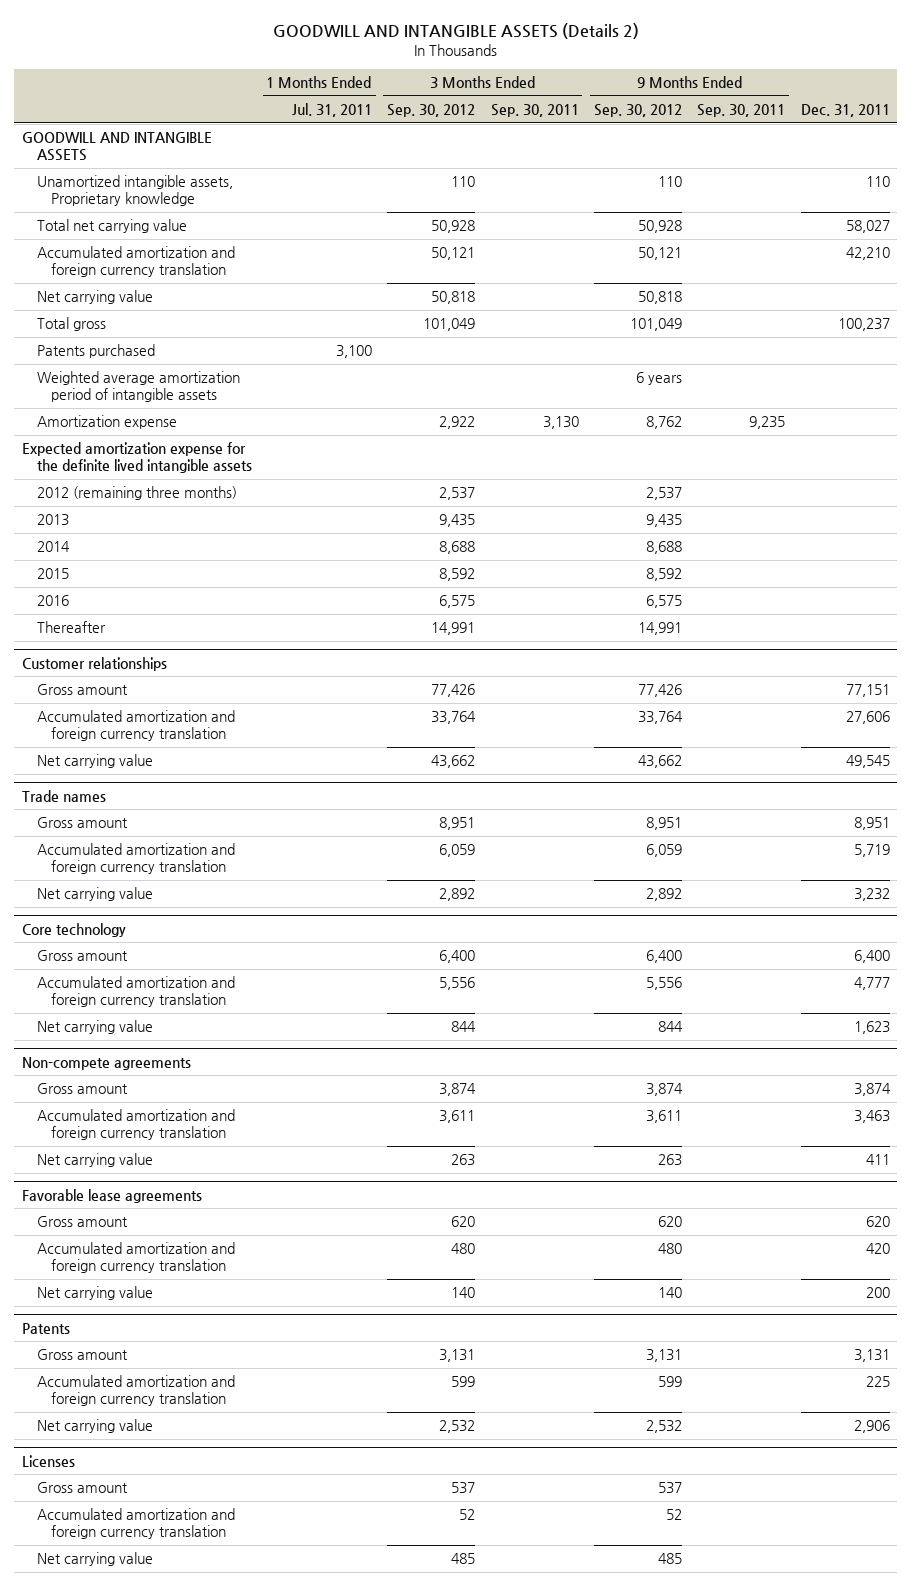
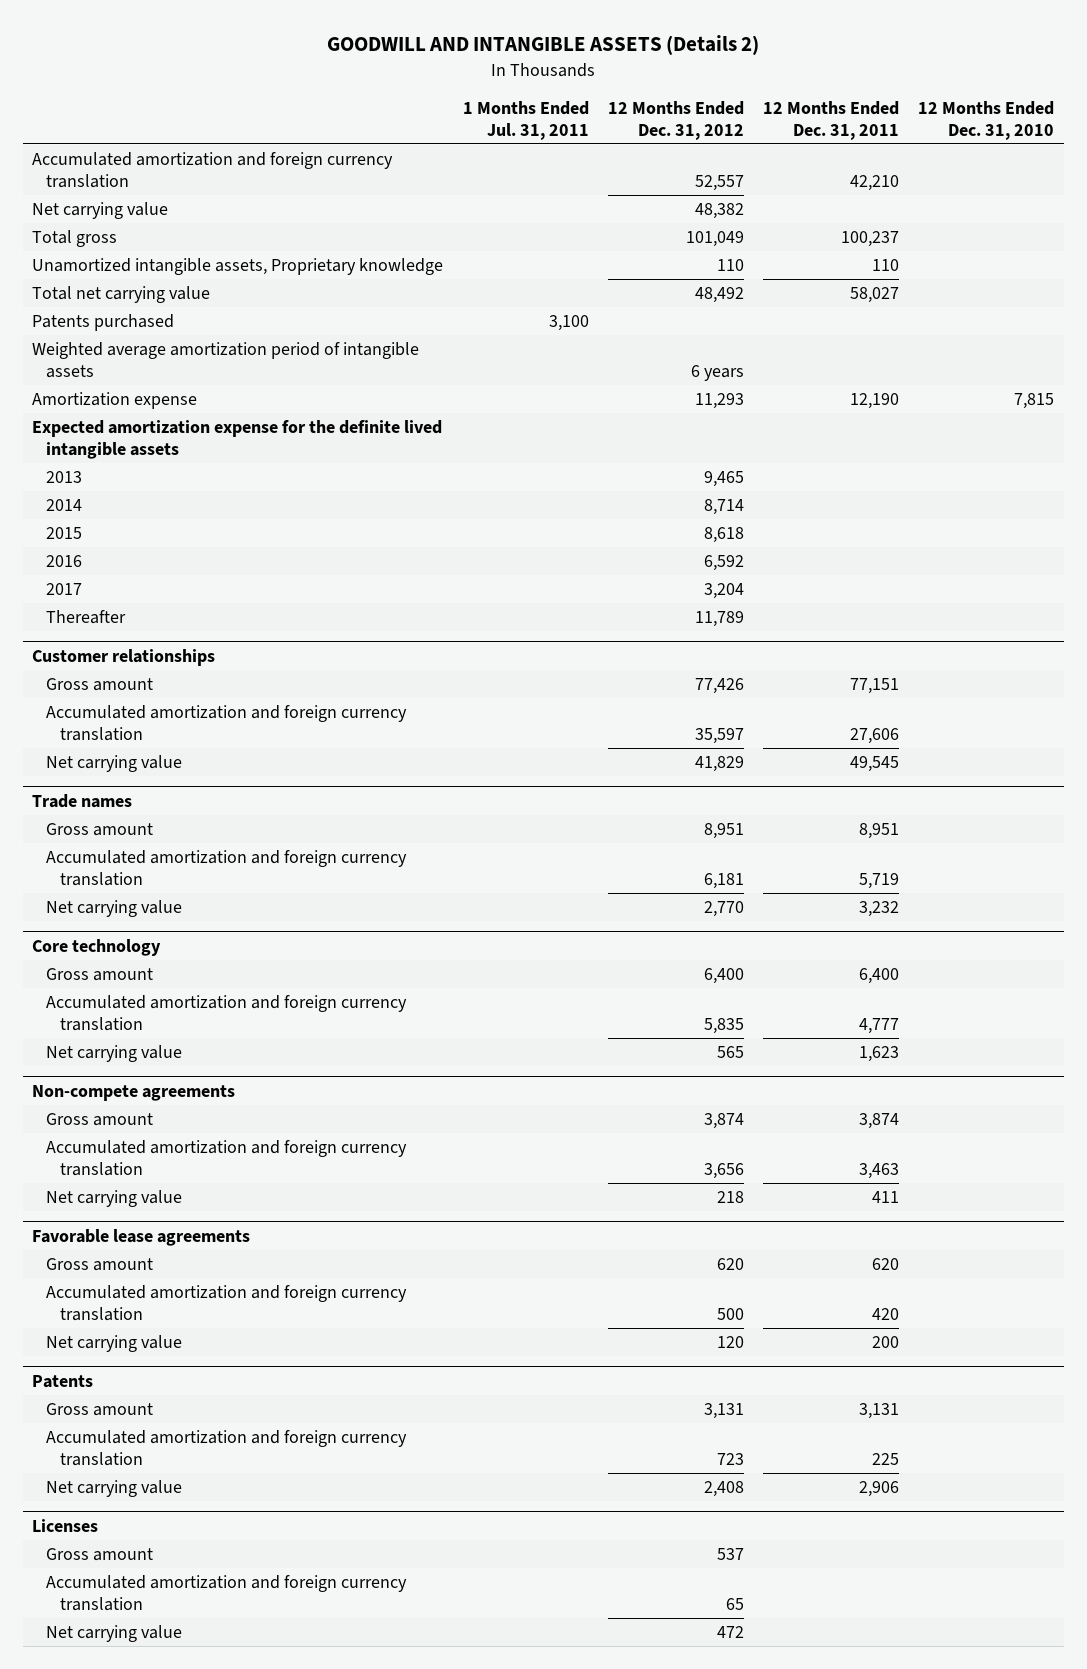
- | 1 Months Ended Jul. 31, 2011 | 3 Months Ended Sep. 30, 2012 | 3 Months Ended Sep. 30, 2011 | 9 Months Ended Sep. 30, 2012 | 9 Months Ended Sep. 30, 2011 | Dec. 31, 2011
+ | 1 Months Ended Jul. 31, 2011 | 12 Months Ended Dec. 31, 2012 | 12 Months Ended Dec. 31, 2011 | 12 Months Ended Dec. 31, 2010
- GOODWILL AND INTANGIBLE ASSETS
moved down: Unamortized intangible assets, Proprietary knowledge | | 110 | 110 |
moved down: Total net carrying value | | 48,492 | 58,027 |
- 2012 (remaining three months) | | 2,537 | | 2,537 | |
+ 2017 | | 3,204 | |

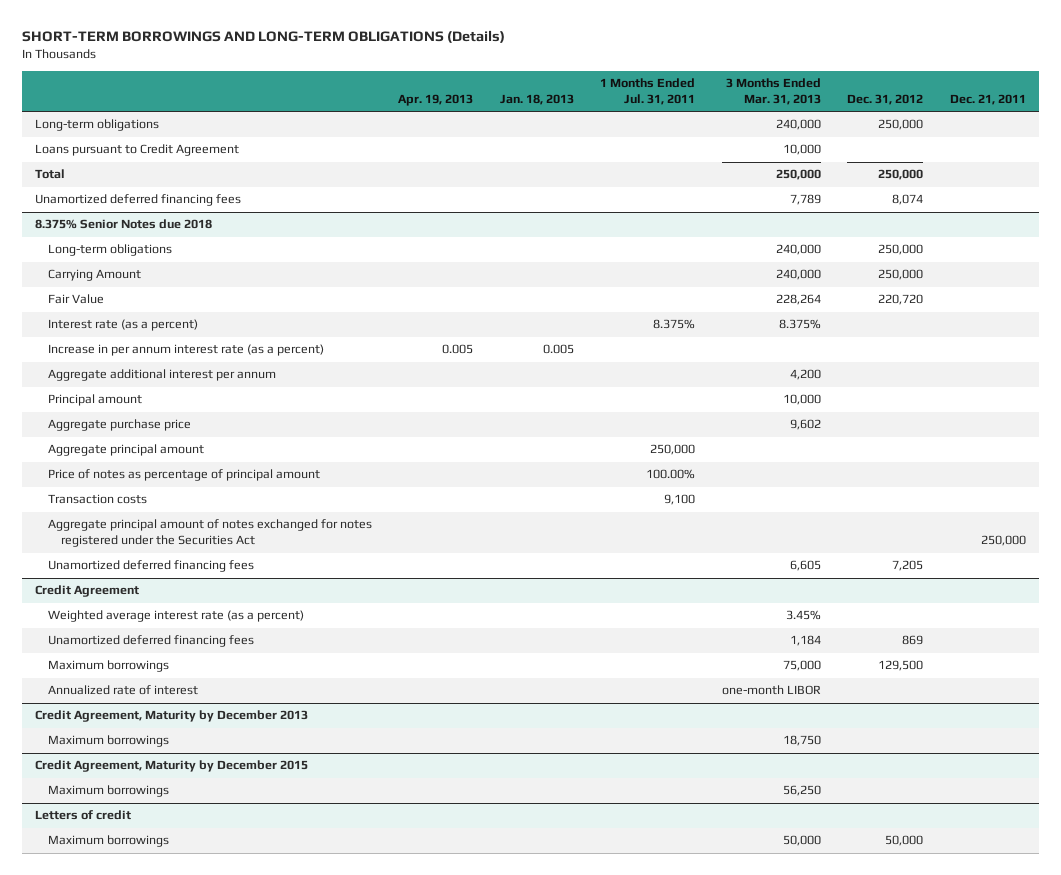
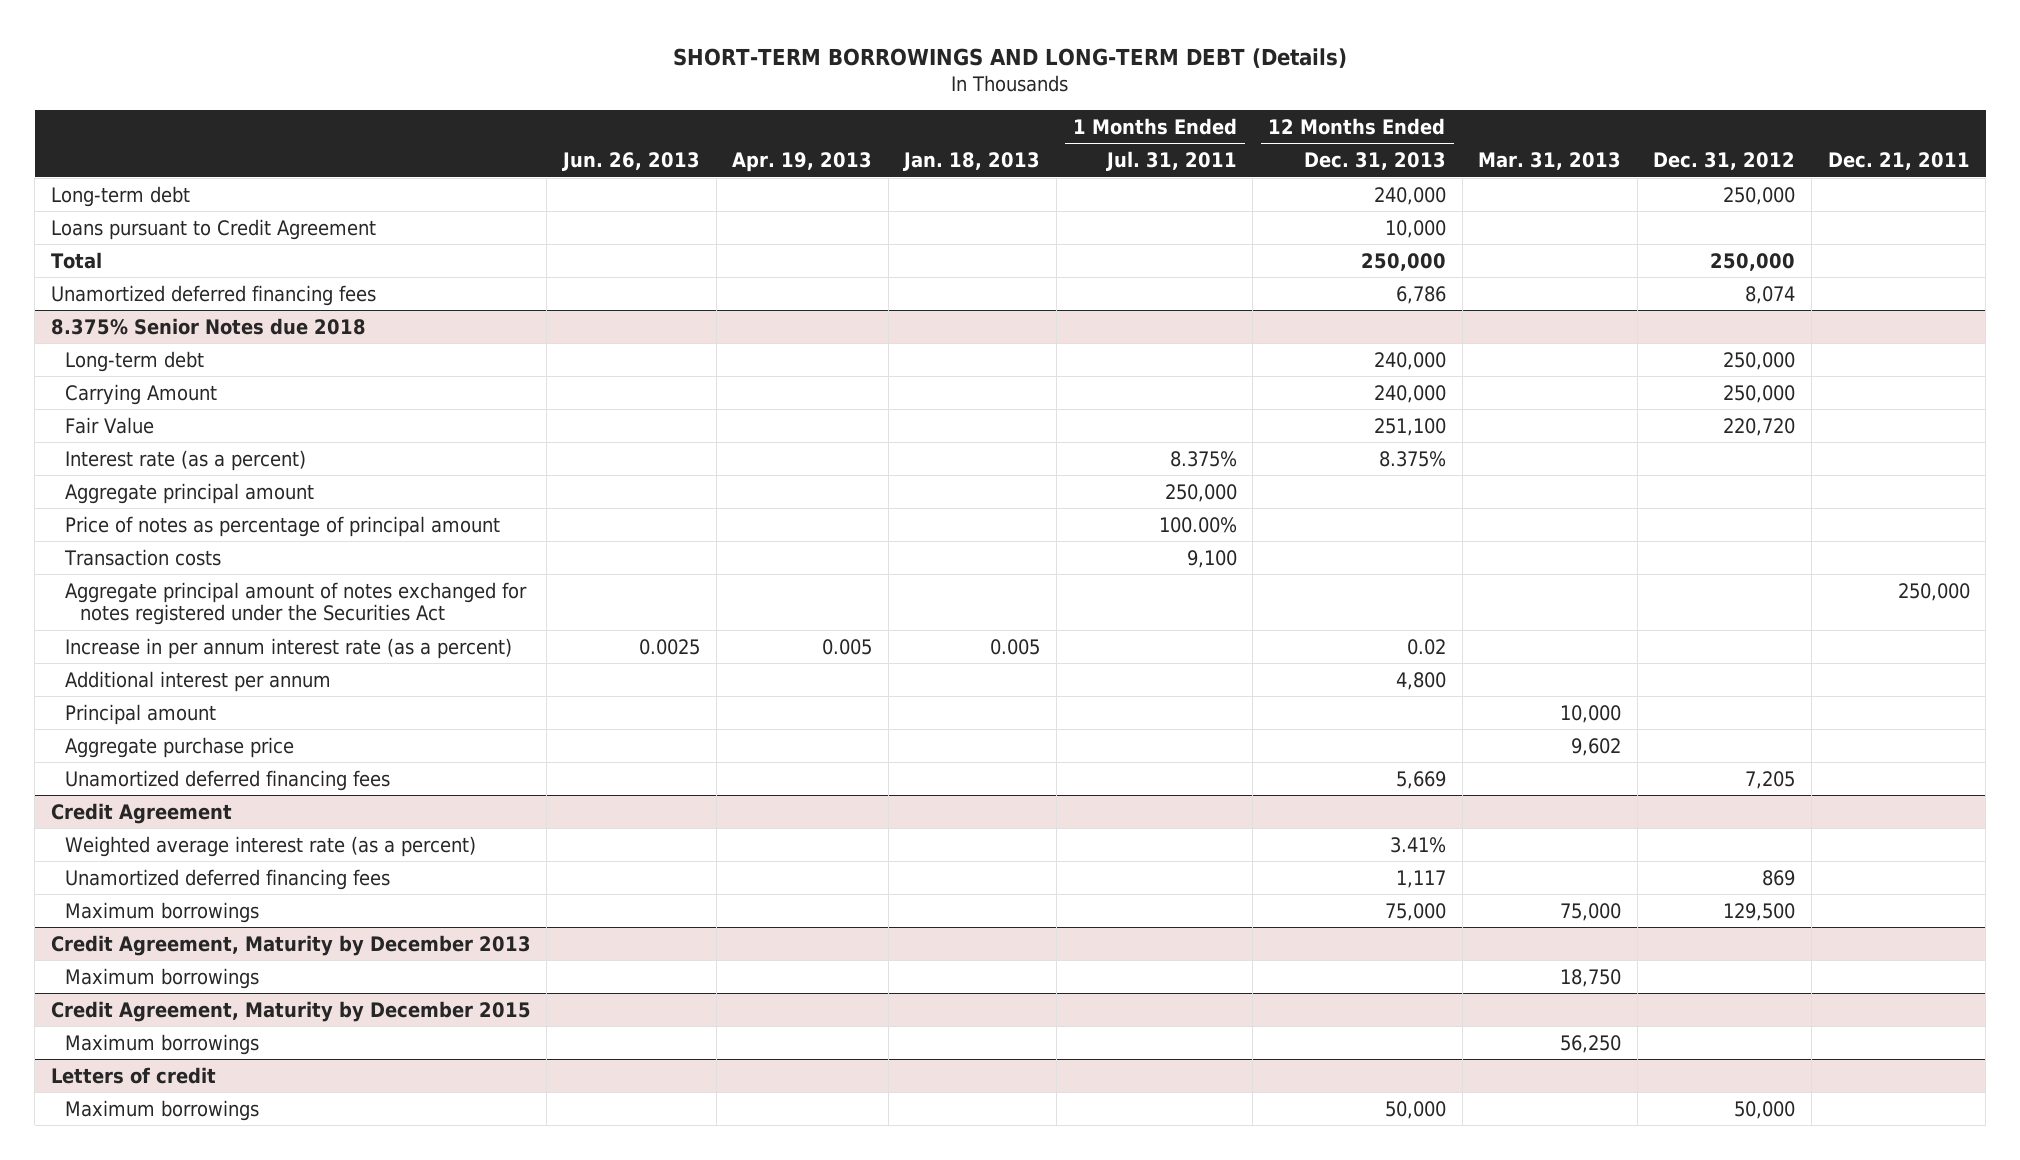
- SHORT-TERM BORROWINGS AND LONG-TERM OBLIGATIONS (Details)
+ SHORT-TERM BORROWINGS AND LONG-TERM DEBT (Details)
- | Apr. 19, 2013 | Jan. 18, 2013 | 1 Months Ended Jul. 31, 2011 | 3 Months Ended Mar. 31, 2013 | Dec. 31, 2012 | Dec. 21, 2011
+ | Jun. 26, 2013 | Apr. 19, 2013 | Jan. 18, 2013 | 1 Months Ended Jul. 31, 2011 | 12 Months Ended Dec. 31, 2013 | Mar. 31, 2013 | Dec. 31, 2012 | Dec. 21, 2011
- Long-term obligations | | | | 240,000 | 250,000 |
+ Long-term debt | | | | | 240,000 | | 250,000 |
@ 8.375% Senior Notes due 2018
- Long-term obligations | | | | 240,000 | 250,000 |
+ Long-term debt | | | | | 240,000 | | 250,000 |
- Aggregate additional interest per annum | | | | 4,200 | |
moved down: Increase in per annum interest rate (as a percent) | 0.0025 | 0.005 | 0.005 | | 0.02 | | |
+ Additional interest per annum | | | | | 4,800 | | |
moved down: Principal amount | | | | | | 10,000 | |
moved down: Aggregate purchase price | | | | | | 9,602 | |
@ Credit Agreement
- Annualized rate of interest | | | | one-month LIBOR | |

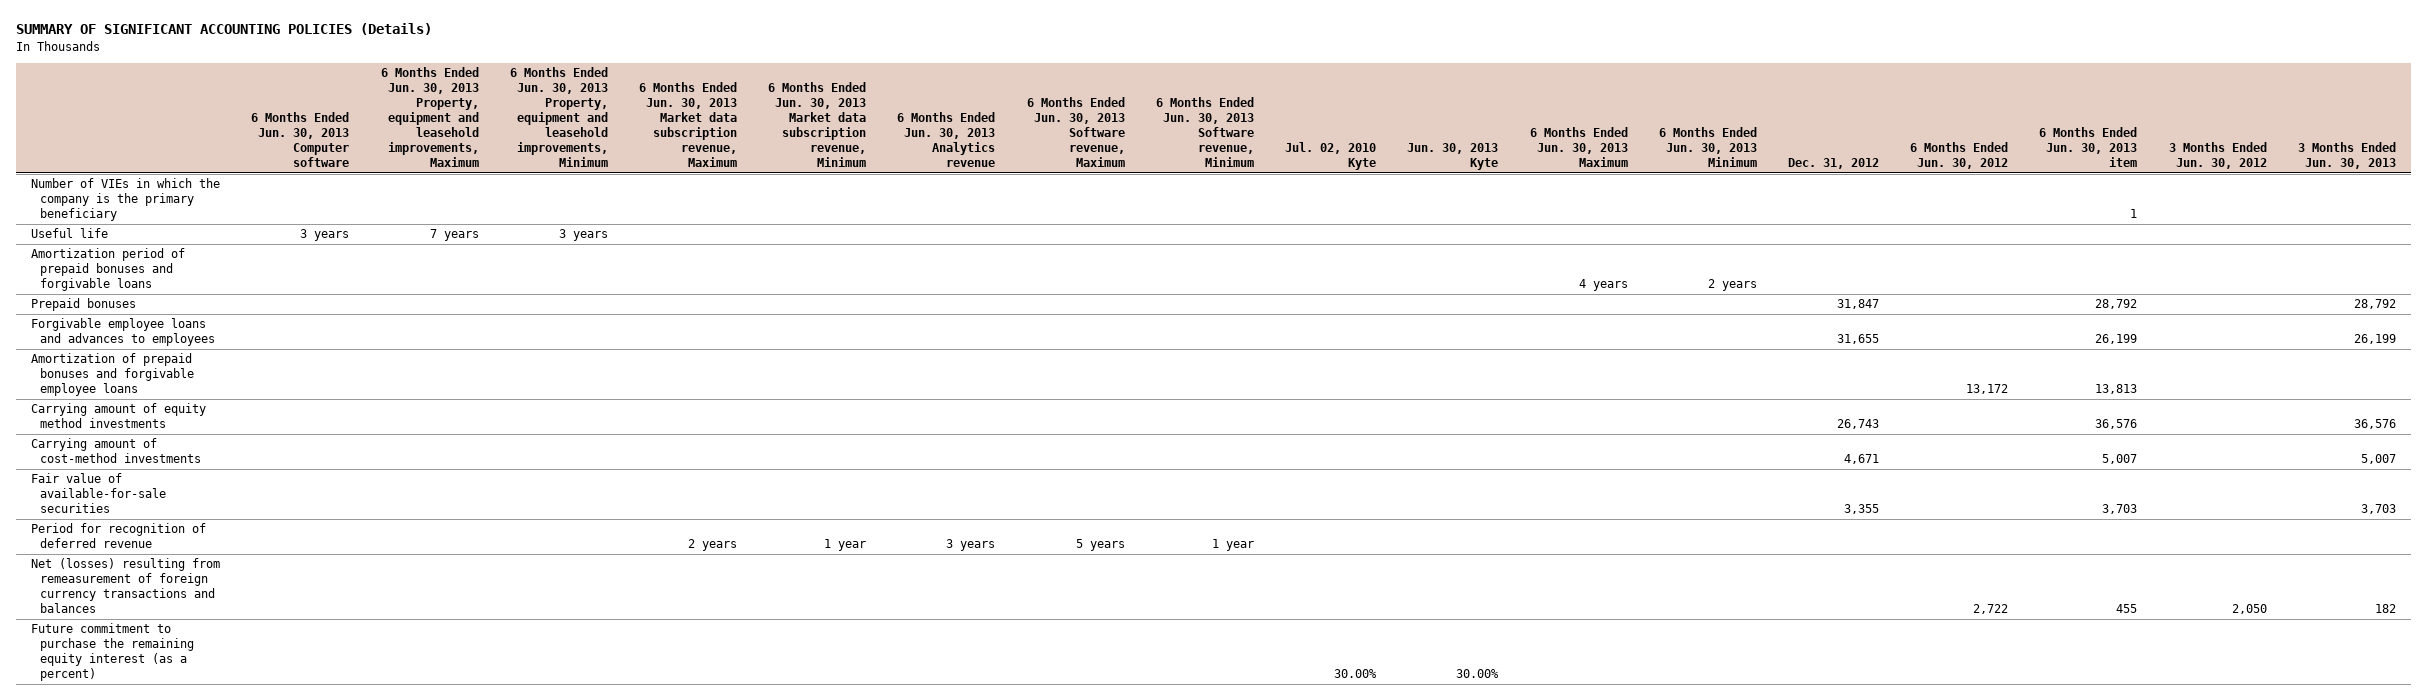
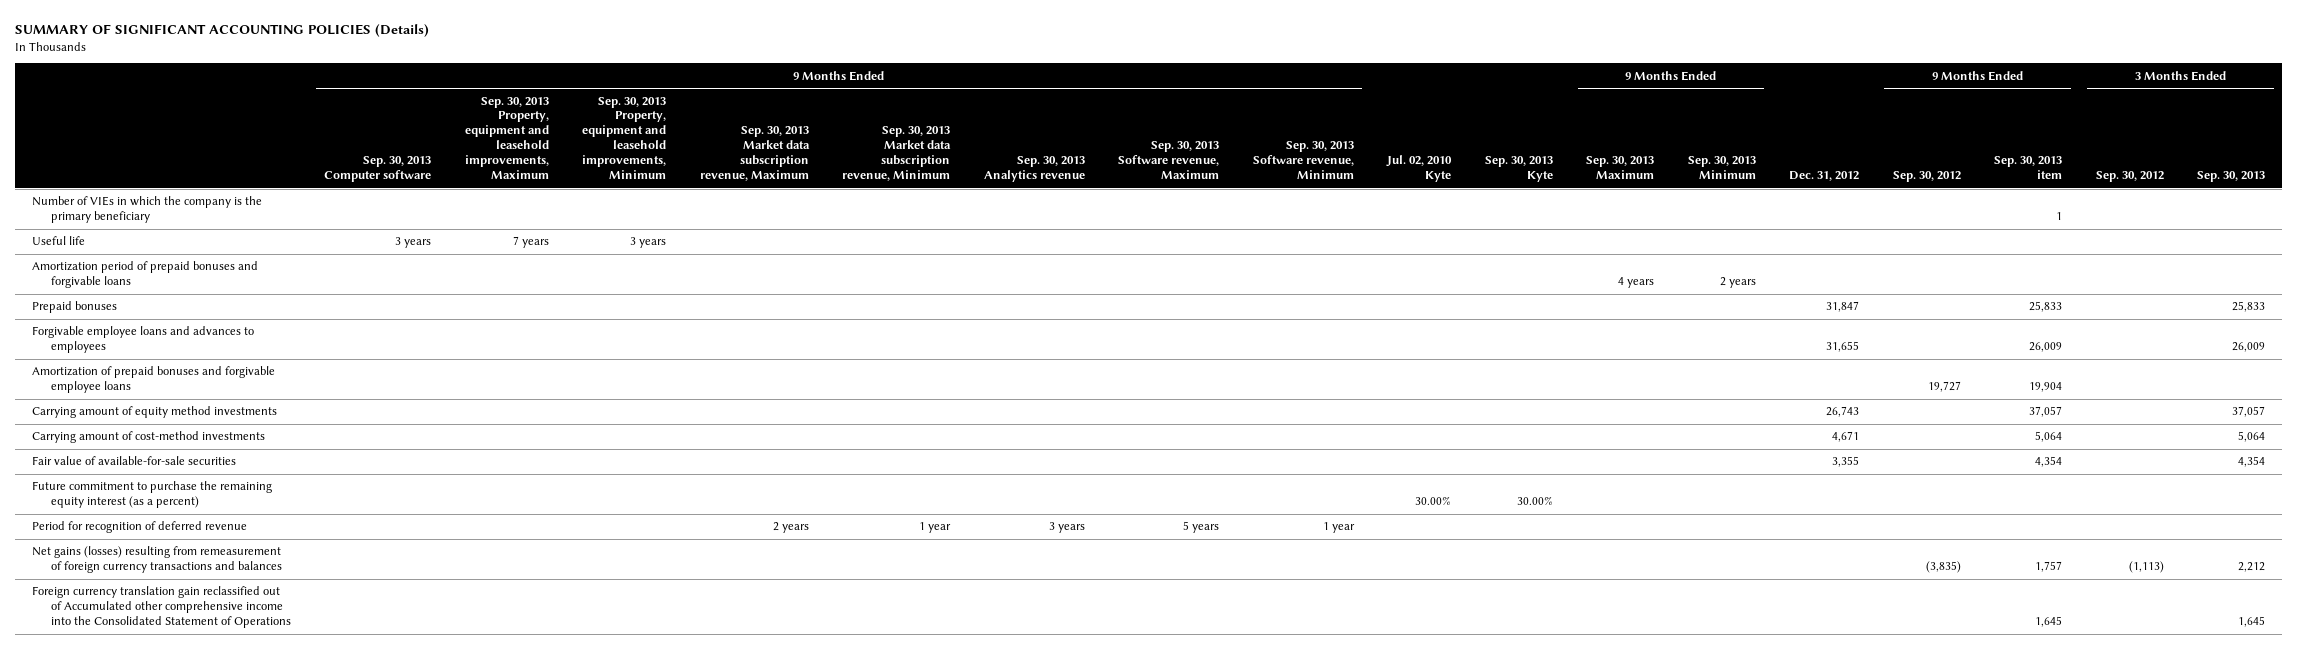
- | 6 Months Ended Jun. 30, 2013 Computer software | 6 Months Ended Jun. 30, 2013 Property, equipment and leasehold improvements, Maximum | 6 Months Ended Jun. 30, 2013 Property, equipment and leasehold improvements, Minimum | 6 Months Ended Jun. 30, 2013 Market data subscription revenue, Maximum | 6 Months Ended Jun. 30, 2013 Market data subscription revenue, Minimum | 6 Months Ended Jun. 30, 2013 Analytics revenue | 6 Months Ended Jun. 30, 2013 Software revenue, Maximum | 6 Months Ended Jun. 30, 2013 Software revenue, Minimum | Jul. 02, 2010 Kyte | Jun. 30, 2013 Kyte | 6 Months Ended Jun. 30, 2013 Maximum | 6 Months Ended Jun. 30, 2013 Minimum | Dec. 31, 2012 | 6 Months Ended Jun. 30, 2012 | 6 Months Ended Jun. 30, 2013 item | 3 Months Ended Jun. 30, 2012 | 3 Months Ended Jun. 30, 2013
+ | 9 Months Ended Sep. 30, 2013 Computer software | 9 Months Ended Sep. 30, 2013 Property, equipment and leasehold improvements, Maximum | 9 Months Ended Sep. 30, 2013 Property, equipment and leasehold improvements, Minimum | 9 Months Ended Sep. 30, 2013 Market data subscription revenue, Maximum | 9 Months Ended Sep. 30, 2013 Market data subscription revenue, Minimum | 9 Months Ended Sep. 30, 2013 Analytics revenue | 9 Months Ended Sep. 30, 2013 Software revenue, Maximum | 9 Months Ended Sep. 30, 2013 Software revenue, Minimum | Jul. 02, 2010 Kyte | Sep. 30, 2013 Kyte | 9 Months Ended Sep. 30, 2013 Maximum | 9 Months Ended Sep. 30, 2013 Minimum | Dec. 31, 2012 | 9 Months Ended Sep. 30, 2012 | 9 Months Ended Sep. 30, 2013 item | 3 Months Ended Sep. 30, 2012 | 3 Months Ended Sep. 30, 2013
- Net (losses) resulting from remeasurement of foreign currency transactions and balances | | | | | | | | | | | | | | 2,722 | 455 | 2,050 | 182
moved down: Period for recognition of deferred revenue | | | | 2 years | 1 year | 3 years | 5 years | 1 year | | | | | | | | |
+ Net gains (losses) resulting from remeasurement of foreign currency transactions and balances | | | | | | | | | | | | | | (3,835) | 1,757 | (1,113) | 2,212
+ Foreign currency translation gain reclassified out of Accumulated other comprehensive income into the Consolidated Statement of Operations | | | | | | | | | | | | | | | 1,645 | | 1,645

